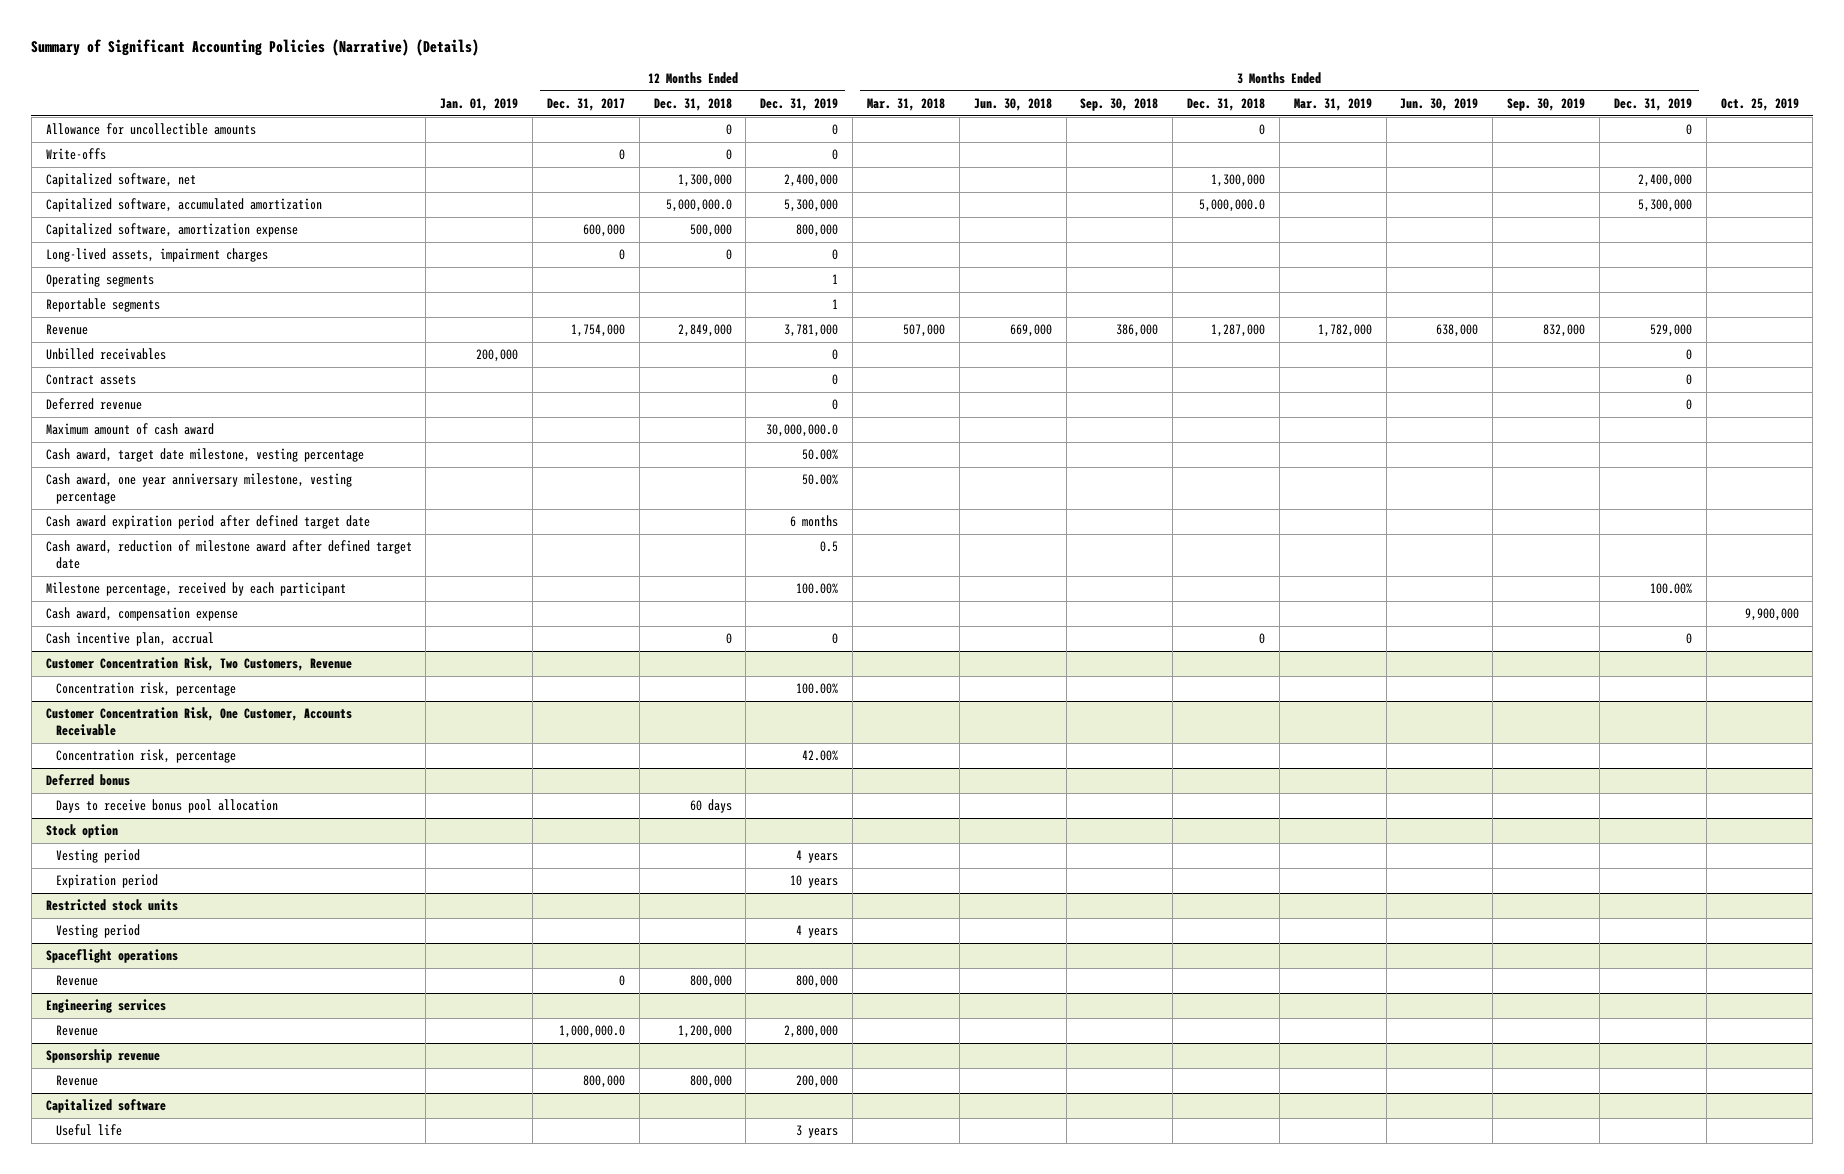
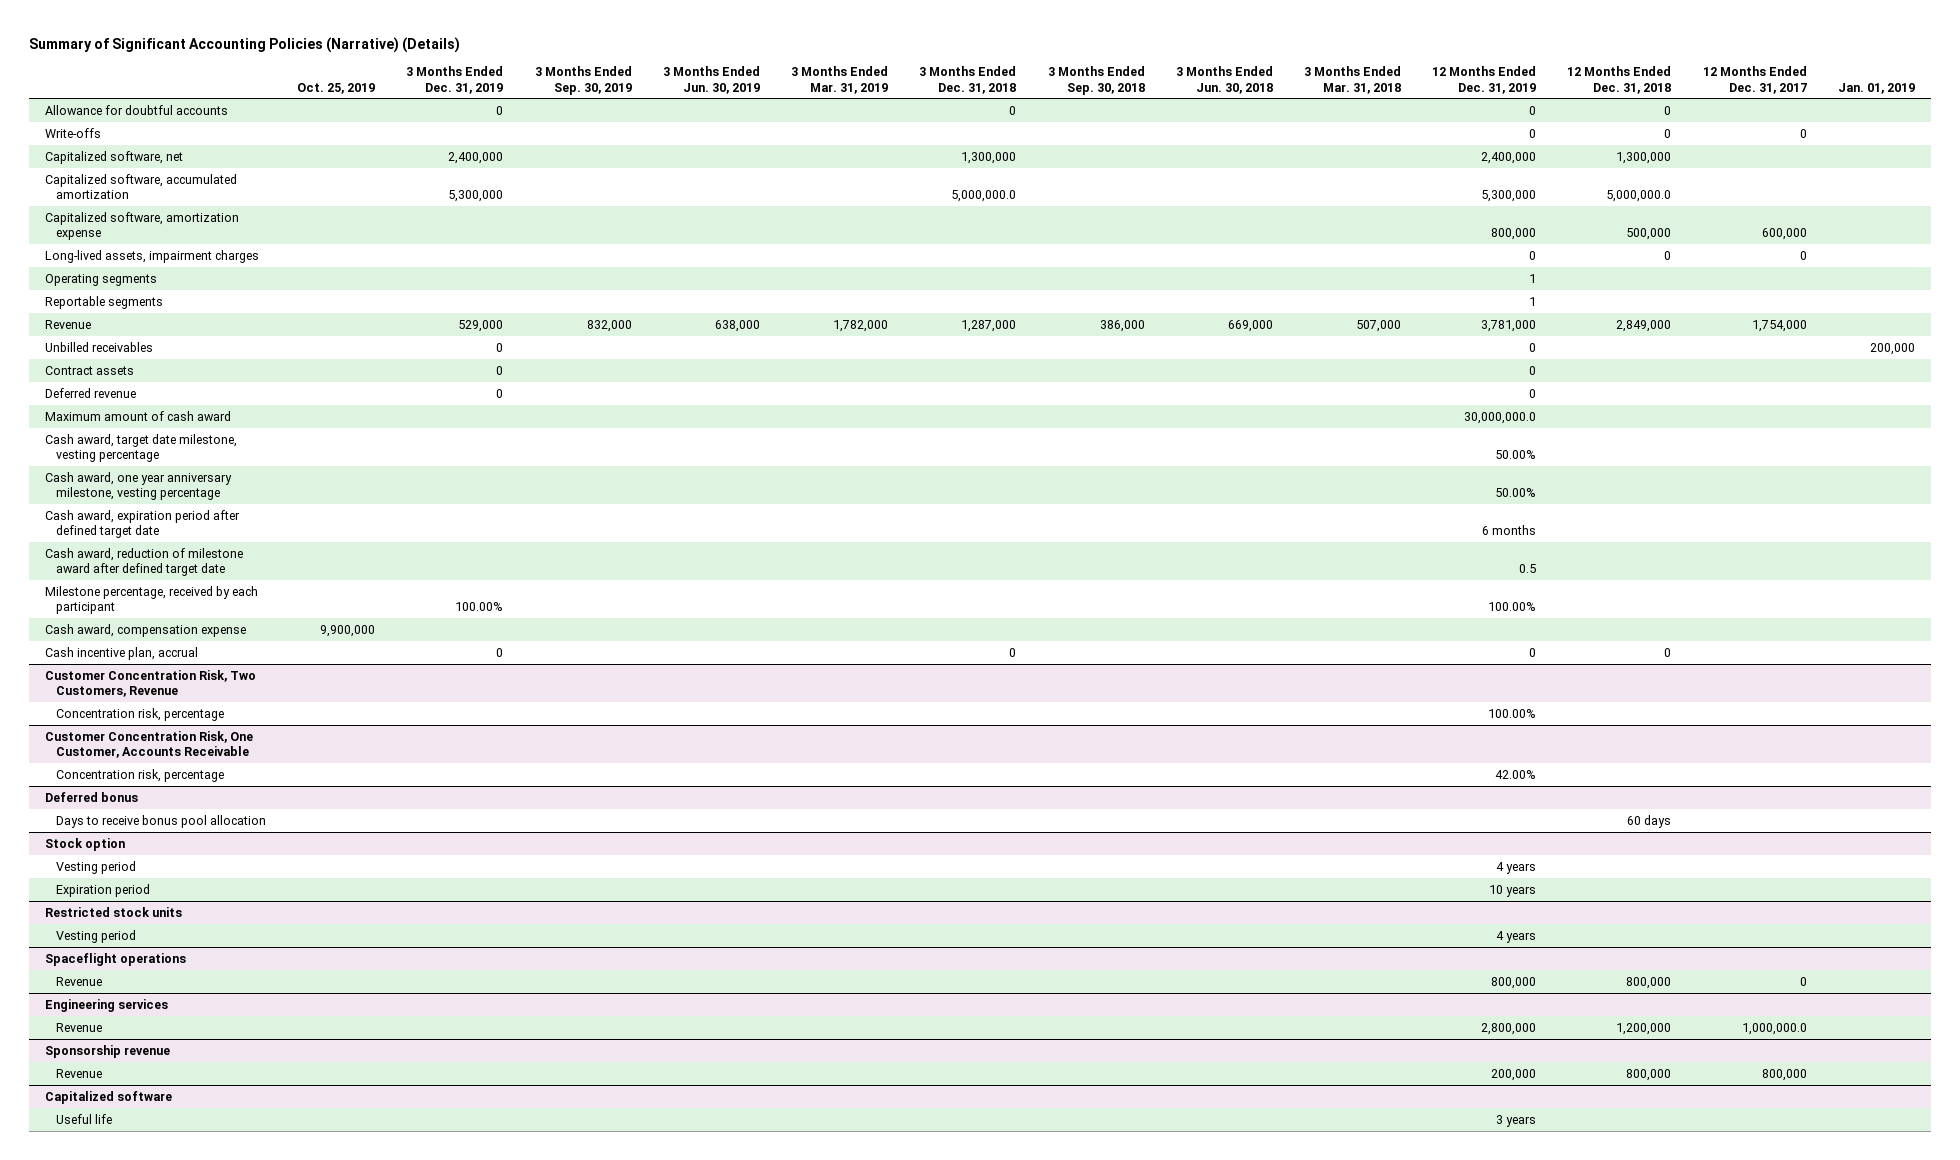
- | Jan. 01, 2019 | 12 Months Ended Dec. 31, 2017 | 12 Months Ended Dec. 31, 2018 | 12 Months Ended Dec. 31, 2019 | 3 Months Ended Mar. 31, 2018 | 3 Months Ended Jun. 30, 2018 | 3 Months Ended Sep. 30, 2018 | 3 Months Ended Dec. 31, 2018 | 3 Months Ended Mar. 31, 2019 | 3 Months Ended Jun. 30, 2019 | 3 Months Ended Sep. 30, 2019 | 3 Months Ended Dec. 31, 2019 | Oct. 25, 2019
+ | Oct. 25, 2019 | 3 Months Ended Dec. 31, 2019 | 3 Months Ended Sep. 30, 2019 | 3 Months Ended Jun. 30, 2019 | 3 Months Ended Mar. 31, 2019 | 3 Months Ended Dec. 31, 2018 | 3 Months Ended Sep. 30, 2018 | 3 Months Ended Jun. 30, 2018 | 3 Months Ended Mar. 31, 2018 | 12 Months Ended Dec. 31, 2019 | 12 Months Ended Dec. 31, 2018 | 12 Months Ended Dec. 31, 2017 | Jan. 01, 2019
- Allowance for uncollectible amounts | | | 0 | 0 | | | | 0 | | | | 0 |
+ Allowance for doubtful accounts | | 0 | | | | 0 | | | | 0 | 0 | |
- Cash award expiration period after defined target date | | | | 6 months | | | | | | | | |
+ Cash award, expiration period after defined target date | | | | | | | | | | 6 months | | |

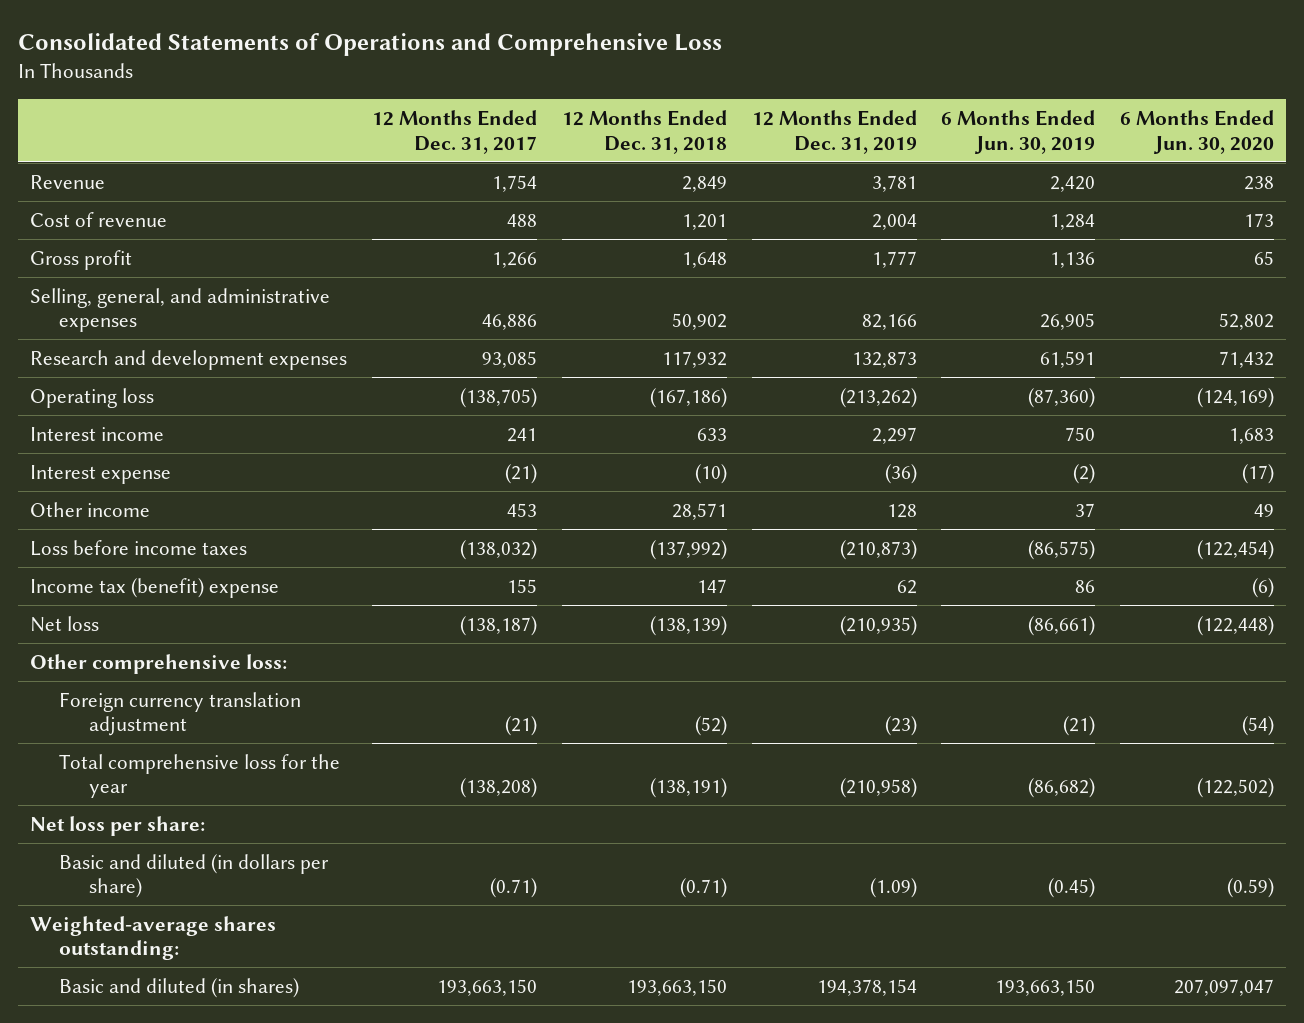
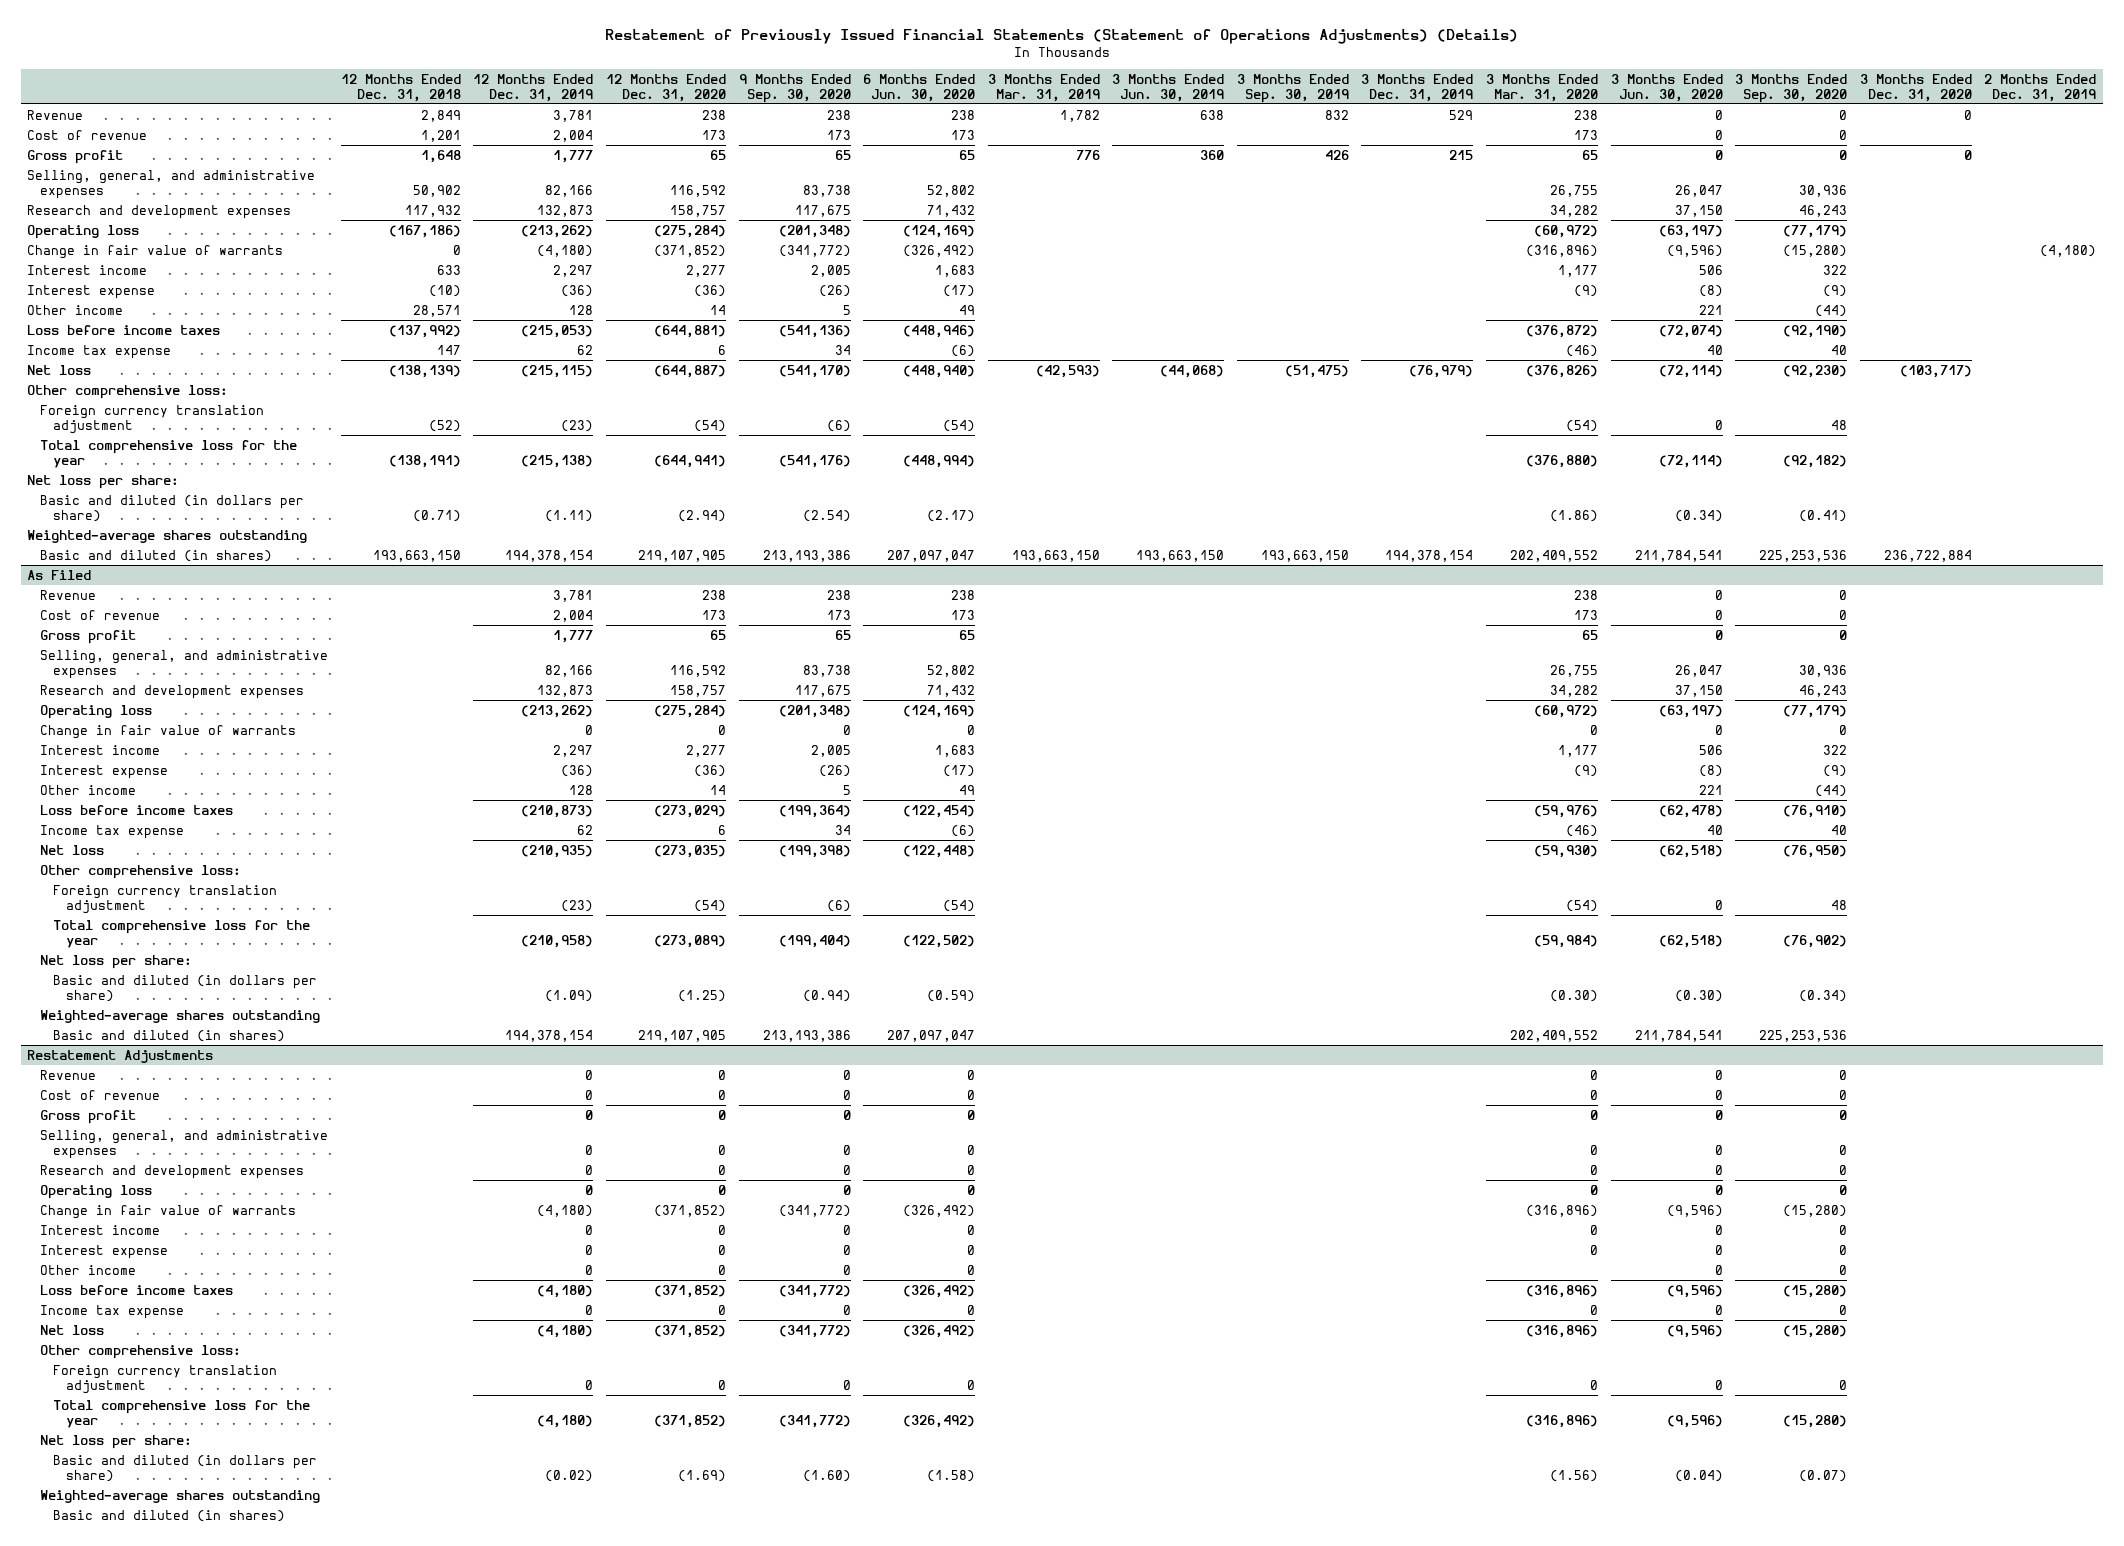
- Consolidated Statements of Operations and Comprehensive Loss
+ Restatement of Previously Issued Financial Statements (Statement of Operations Adjustments) (Details)
- | 12 Months Ended Dec. 31, 2017 | 12 Months Ended Dec. 31, 2018 | 12 Months Ended Dec. 31, 2019 | 6 Months Ended Jun. 30, 2019 | 6 Months Ended Jun. 30, 2020
+ | 12 Months Ended Dec. 31, 2018 | 12 Months Ended Dec. 31, 2019 | 12 Months Ended Dec. 31, 2020 | 9 Months Ended Sep. 30, 2020 | 6 Months Ended Jun. 30, 2020 | 3 Months Ended Mar. 31, 2019 | 3 Months Ended Jun. 30, 2019 | 3 Months Ended Sep. 30, 2019 | 3 Months Ended Dec. 31, 2019 | 3 Months Ended Mar. 31, 2020 | 3 Months Ended Jun. 30, 2020 | 3 Months Ended Sep. 30, 2020 | 3 Months Ended Dec. 31, 2020 | 2 Months Ended Dec. 31, 2019
+ Change in fair value of warrants | 0 | (4,180) | (371,852) | (341,772) | (326,492) | | | | | (316,896) | (9,596) | (15,280) | | (4,180)
- Loss before income taxes | (138,032) | (137,992) | (210,873) | (86,575) | (122,454)
- Income tax (benefit) expense | 155 | 147 | 62 | 86 | (6)
- Net loss | (138,187) | (138,139) | (210,935) | (86,661) | (122,448)
+ Loss before income taxes | (137,992) | (215,053) | (644,881) | (541,136) | (448,946) | | | | | (376,872) | (72,074) | (92,190) | |
+ Income tax expense | 147 | 62 | 6 | 34 | (6) | | | | | (46) | 40 | 40 | |
+ Net loss | (138,139) | (215,115) | (644,887) | (541,170) | (448,940) | (42,593) | (44,068) | (51,475) | (76,979) | (376,826) | (72,114) | (92,230) | (103,717) |
- Total comprehensive loss for the year | (138,208) | (138,191) | (210,958) | (86,682) | (122,502)
+ Total comprehensive loss for the year | (138,191) | (215,138) | (644,941) | (541,176) | (448,994) | | | | | (376,880) | (72,114) | (92,182) | |
- Basic and diluted (in dollars per share) | (0.71) | (0.71) | (1.09) | (0.45) | (0.59)
- Weighted-average shares outstanding:
+ Basic and diluted (in dollars per share) | (0.71) | (1.11) | (2.94) | (2.54) | (2.17) | | | | | (1.86) | (0.34) | (0.41) | |
+ Weighted-average shares outstanding
+ As Filed
+ Revenue | | 3,781 | 238 | 238 | 238 | | | | | 238 | 0 | 0 | |
+ Cost of revenue | | 2,004 | 173 | 173 | 173 | | | | | 173 | 0 | 0 | |
+ Gross profit | | 1,777 | 65 | 65 | 65 | | | | | 65 | 0 | 0 | |
+ Selling, general, and administrative expenses | | 82,166 | 116,592 | 83,738 | 52,802 | | | | | 26,755 | 26,047 | 30,936 | |
+ Research and development expenses | | 132,873 | 158,757 | 117,675 | 71,432 | | | | | 34,282 | 37,150 | 46,243 | |
+ Operating loss | | (213,262) | (275,284) | (201,348) | (124,169) | | | | | (60,972) | (63,197) | (77,179) | |
+ Change in fair value of warrants | | 0 | 0 | 0 | 0 | | | | | 0 | 0 | 0 | |
+ Interest income | | 2,297 | 2,277 | 2,005 | 1,683 | | | | | 1,177 | 506 | 322 | |
+ Interest expense | | (36) | (36) | (26) | (17) | | | | | (9) | (8) | (9) | |
+ Other income | | 128 | 14 | 5 | 49 | | | | | | 221 | (44) | |
+ Loss before income taxes | | (210,873) | (273,029) | (199,364) | (122,454) | | | | | (59,976) | (62,478) | (76,910) | |
+ Income tax expense | | 62 | 6 | 34 | (6) | | | | | (46) | 40 | 40 | |
+ Net loss | | (210,935) | (273,035) | (199,398) | (122,448) | | | | | (59,930) | (62,518) | (76,950) | |
+ Other comprehensive loss:
+ Foreign currency translation adjustment | | (23) | (54) | (6) | (54) | | | | | (54) | 0 | 48 | |
+ Total comprehensive loss for the year | | (210,958) | (273,089) | (199,404) | (122,502) | | | | | (59,984) | (62,518) | (76,902) | |
+ Net loss per share:
+ Basic and diluted (in dollars per share) | | (1.09) | (1.25) | (0.94) | (0.59) | | | | | (0.30) | (0.30) | (0.34) | |
+ Weighted-average shares outstanding
+ Basic and diluted (in shares) | | 194,378,154 | 219,107,905 | 213,193,386 | 207,097,047 | | | | | 202,409,552 | 211,784,541 | 225,253,536 | |
+ Restatement Adjustments
+ Revenue | | 0 | 0 | 0 | 0 | | | | | 0 | 0 | 0 | |
+ Cost of revenue | | 0 | 0 | 0 | 0 | | | | | 0 | 0 | 0 | |
+ Gross profit | | 0 | 0 | 0 | 0 | | | | | 0 | 0 | 0 | |
+ Selling, general, and administrative expenses | | 0 | 0 | 0 | 0 | | | | | 0 | 0 | 0 | |
+ Research and development expenses | | 0 | 0 | 0 | 0 | | | | | 0 | 0 | 0 | |
+ Operating loss | | 0 | 0 | 0 | 0 | | | | | 0 | 0 | 0 | |
+ Change in fair value of warrants | | (4,180) | (371,852) | (341,772) | (326,492) | | | | | (316,896) | (9,596) | (15,280) | |
+ Interest income | | 0 | 0 | 0 | 0 | | | | | 0 | 0 | 0 | |
+ Interest expense | | 0 | 0 | 0 | 0 | | | | | 0 | 0 | 0 | |
+ Other income | | 0 | 0 | 0 | 0 | | | | | | 0 | 0 | |
+ Loss before income taxes | | (4,180) | (371,852) | (341,772) | (326,492) | | | | | (316,896) | (9,596) | (15,280) | |
+ Income tax expense | | 0 | 0 | 0 | 0 | | | | | 0 | 0 | 0 | |
+ Net loss | | (4,180) | (371,852) | (341,772) | (326,492) | | | | | (316,896) | (9,596) | (15,280) | |
+ Other comprehensive loss:
+ Foreign currency translation adjustment | | 0 | 0 | 0 | 0 | | | | | 0 | 0 | 0 | |
+ Total comprehensive loss for the year | | (4,180) | (371,852) | (341,772) | (326,492) | | | | | (316,896) | (9,596) | (15,280) | |
+ Net loss per share:
+ Basic and diluted (in dollars per share) | | (0.02) | (1.69) | (1.60) | (1.58) | | | | | (1.56) | (0.04) | (0.07) | |
+ Weighted-average shares outstanding
+ Basic and diluted (in shares)

